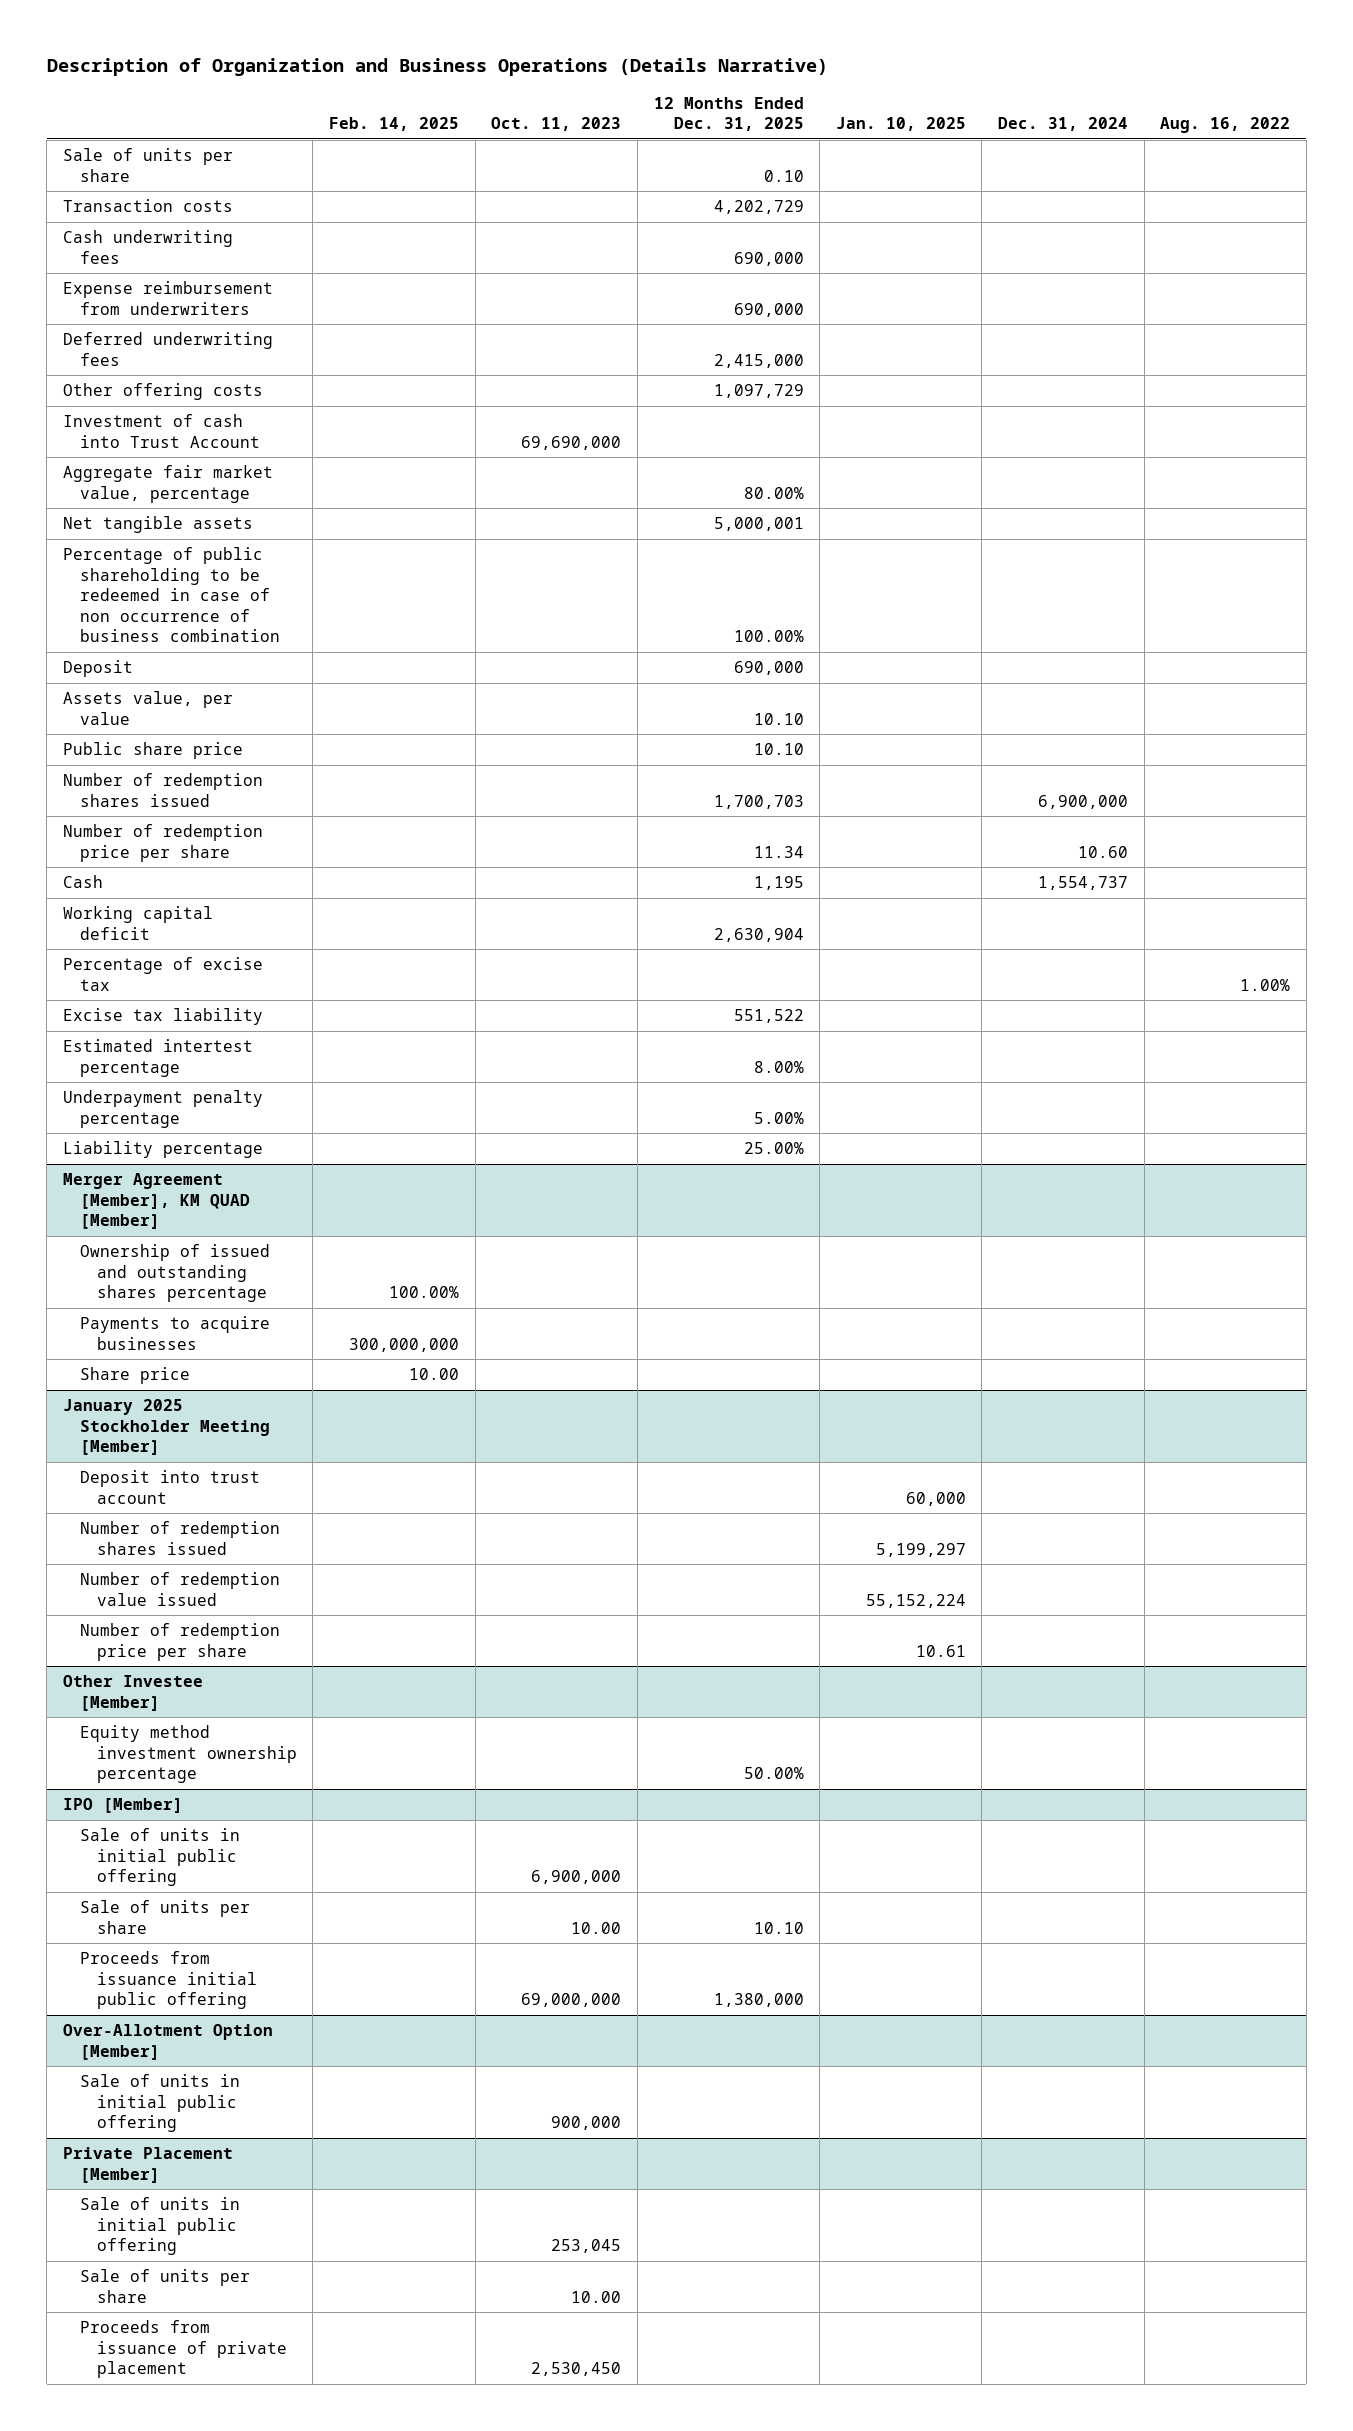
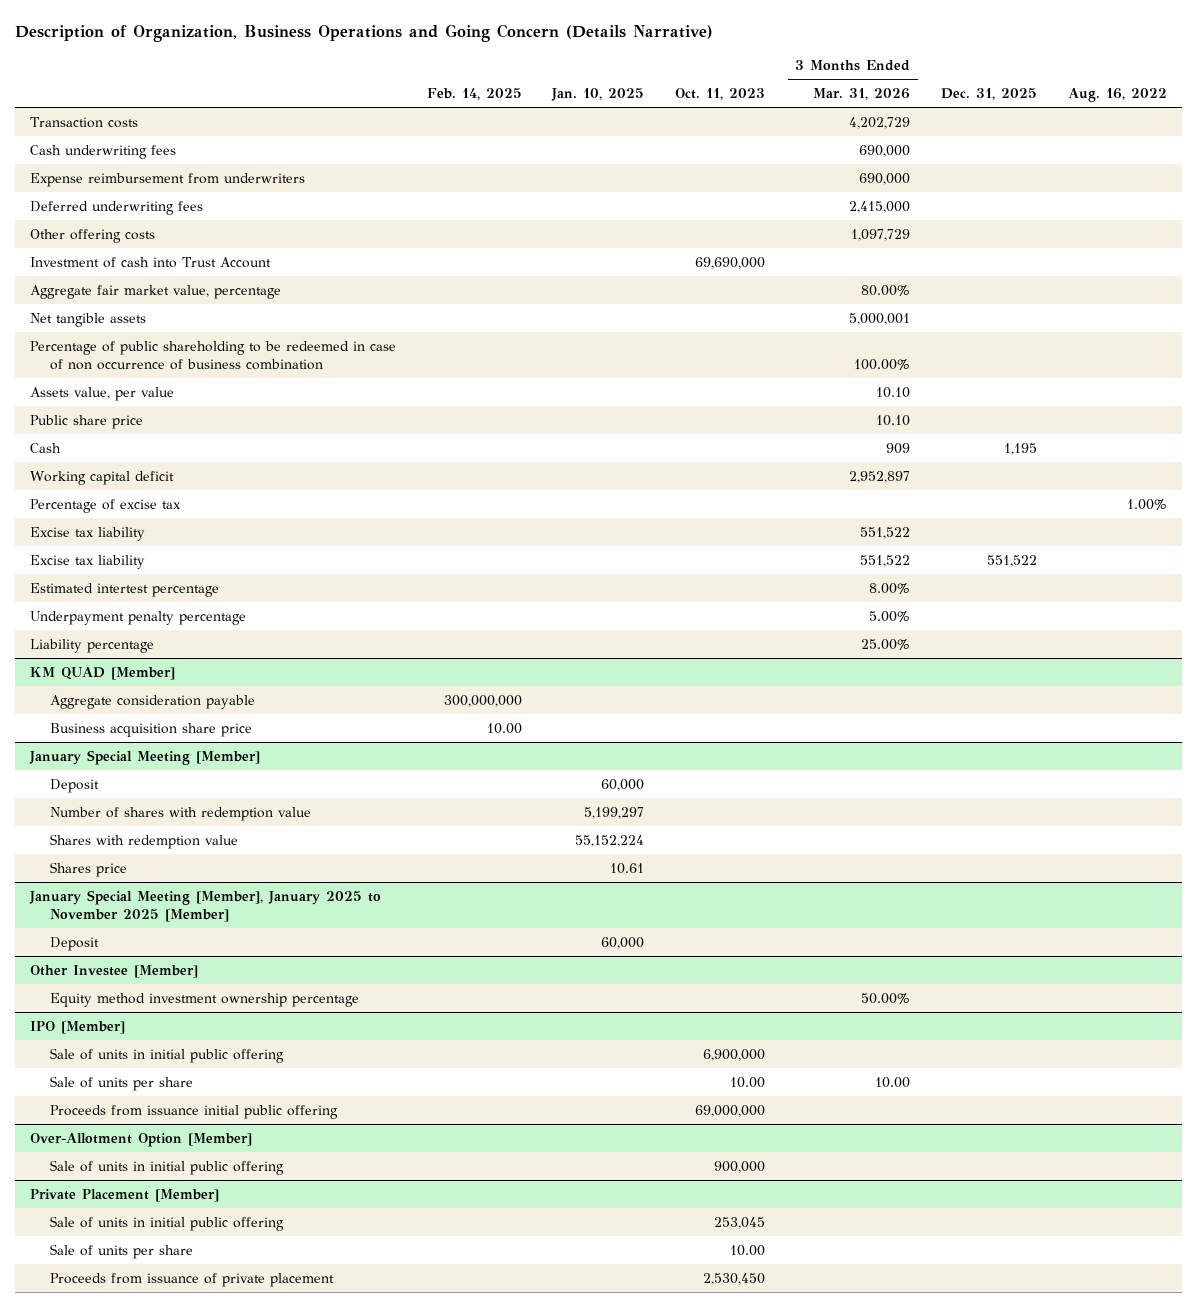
- Description of Organization and Business Operations (Details Narrative)
+ Description of Organization, Business Operations and Going Concern (Details Narrative)
- | Feb. 14, 2025 | Oct. 11, 2023 | 12 Months Ended Dec. 31, 2025 | Jan. 10, 2025 | Dec. 31, 2024 | Aug. 16, 2022
+ | Feb. 14, 2025 | Jan. 10, 2025 | Oct. 11, 2023 | 3 Months Ended Mar. 31, 2026 | Dec. 31, 2025 | Aug. 16, 2022
- Sale of units per share | | | 0.10 | | |
- Deposit | | | 690,000 | | |
- Number of redemption shares issued | | | 1,700,703 | | 6,900,000 |
- Number of redemption price per share | | | 11.34 | | 10.60 |
+ Excise tax liability | | | | 551,522 | 551,522 |
- Merger Agreement [Member], KM QUAD [Member]
- Ownership of issued and outstanding shares percentage | 100.00% | | | | |
- Payments to acquire businesses | 300,000,000 | | | | |
- Share price | 10.00 | | | | |
- January 2025 Stockholder Meeting [Member]
- Deposit into trust account | | | | 60,000 | |
- Number of redemption shares issued | | | | 5,199,297 | |
- Number of redemption value issued | | | | 55,152,224 | |
- Number of redemption price per share | | | | 10.61 | |
+ KM QUAD [Member]
+ Aggregate consideration payable | 300,000,000 | | | | |
+ Business acquisition share price | 10.00 | | | | |
+ January Special Meeting [Member]
+ Deposit | | 60,000 | | | |
+ Number of shares with redemption value | | 5,199,297 | | | |
+ Shares with redemption value | | 55,152,224 | | | |
+ Shares price | | 10.61 | | | |
+ January Special Meeting [Member], January 2025 to November 2025 [Member]
+ Deposit | | 60,000 | | | |

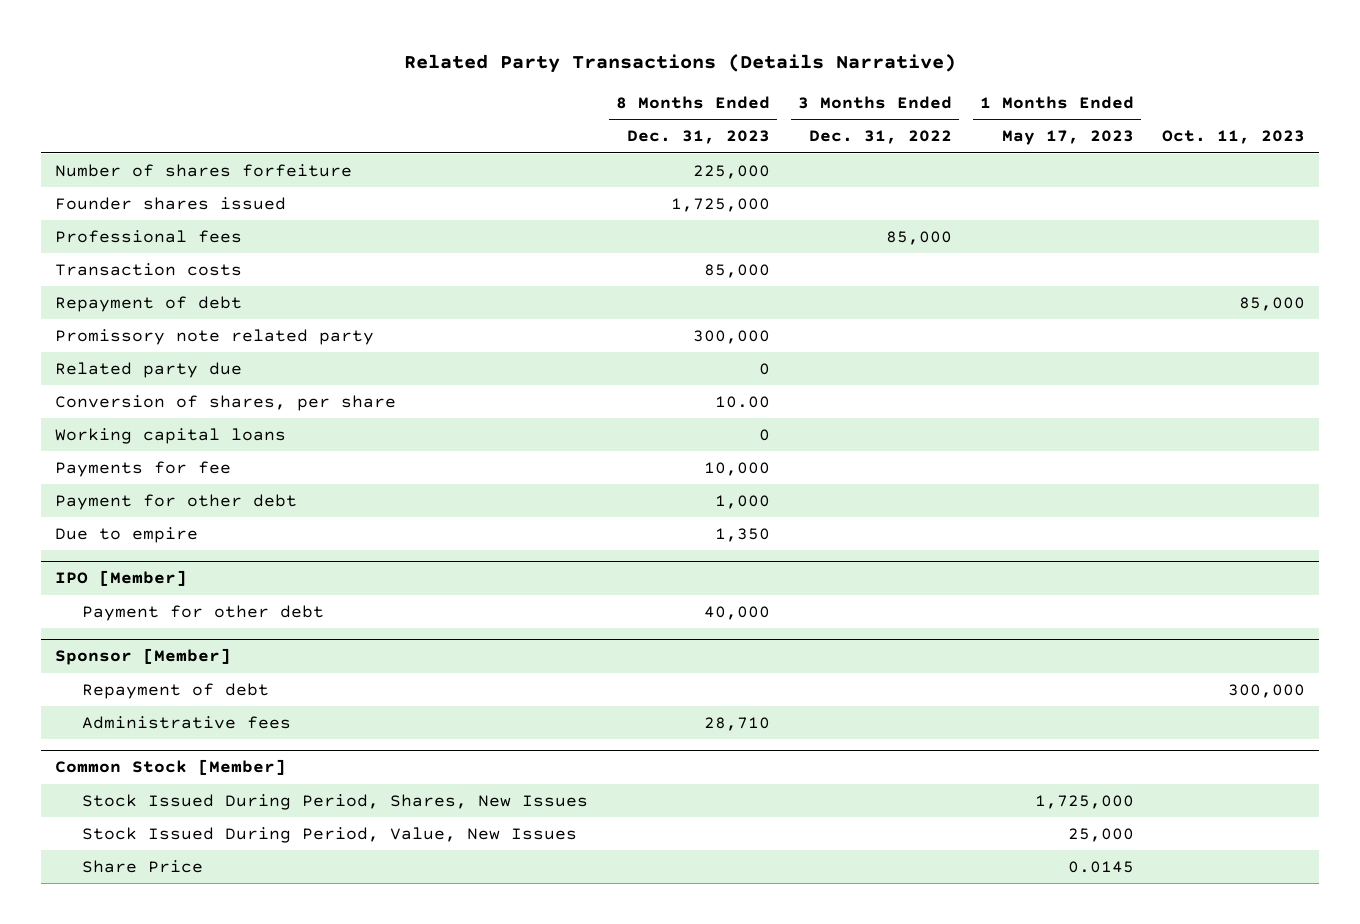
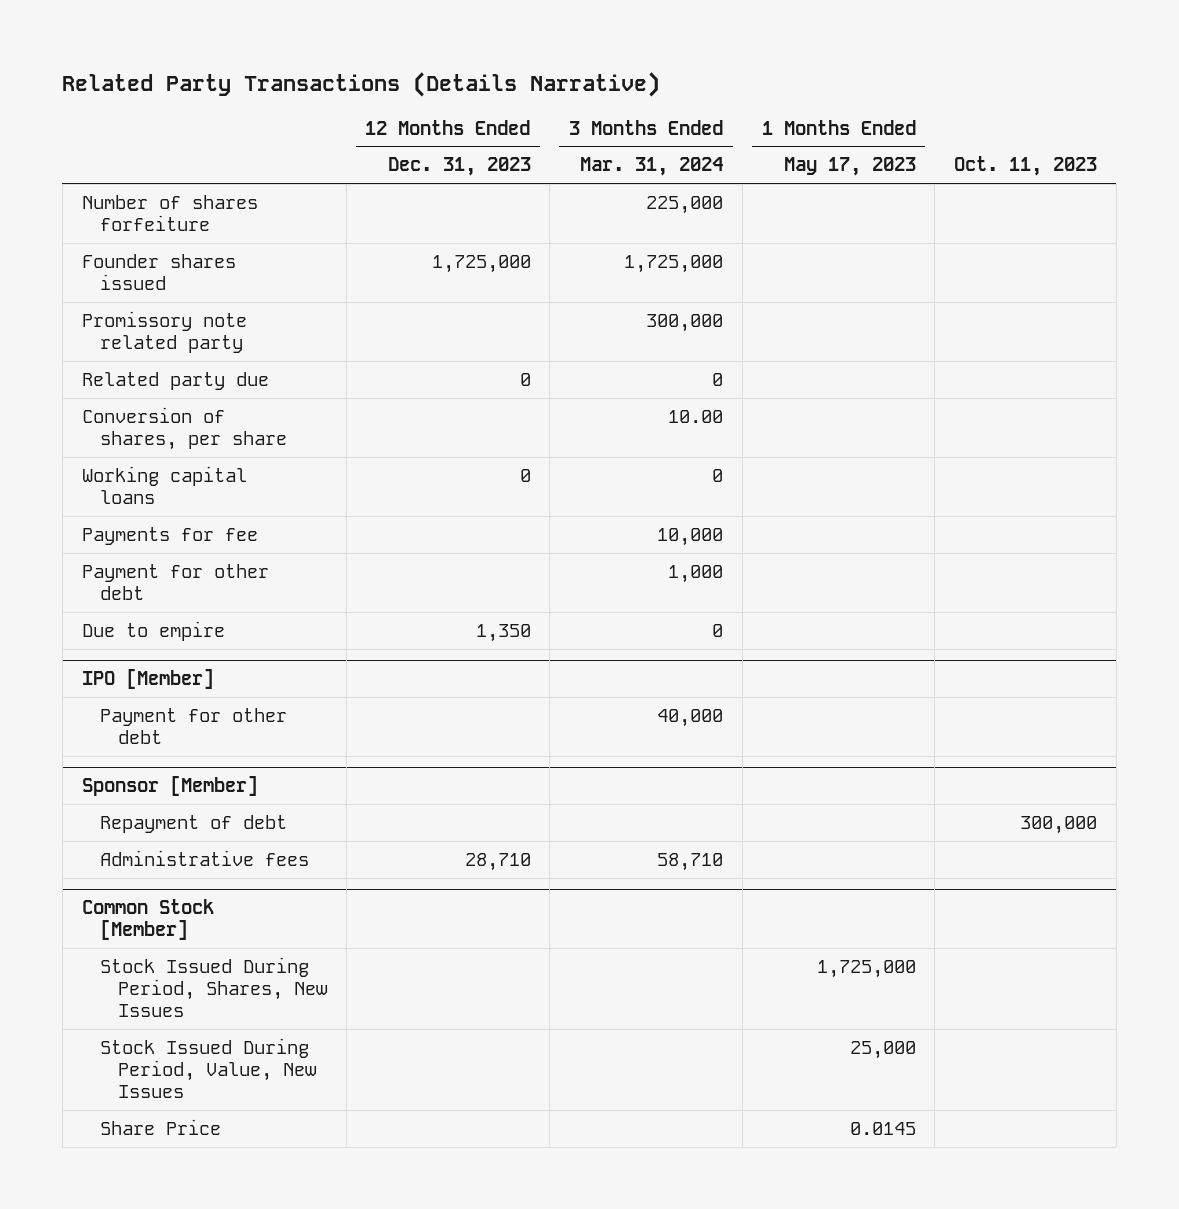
- | 8 Months Ended Dec. 31, 2023 | 3 Months Ended Dec. 31, 2022 | 1 Months Ended May 17, 2023 | Oct. 11, 2023
+ | 12 Months Ended Dec. 31, 2023 | 3 Months Ended Mar. 31, 2024 | 1 Months Ended May 17, 2023 | Oct. 11, 2023
- Professional fees | | 85,000 | |
- Transaction costs | 85,000 | | |
- Repayment of debt | | | | 85,000

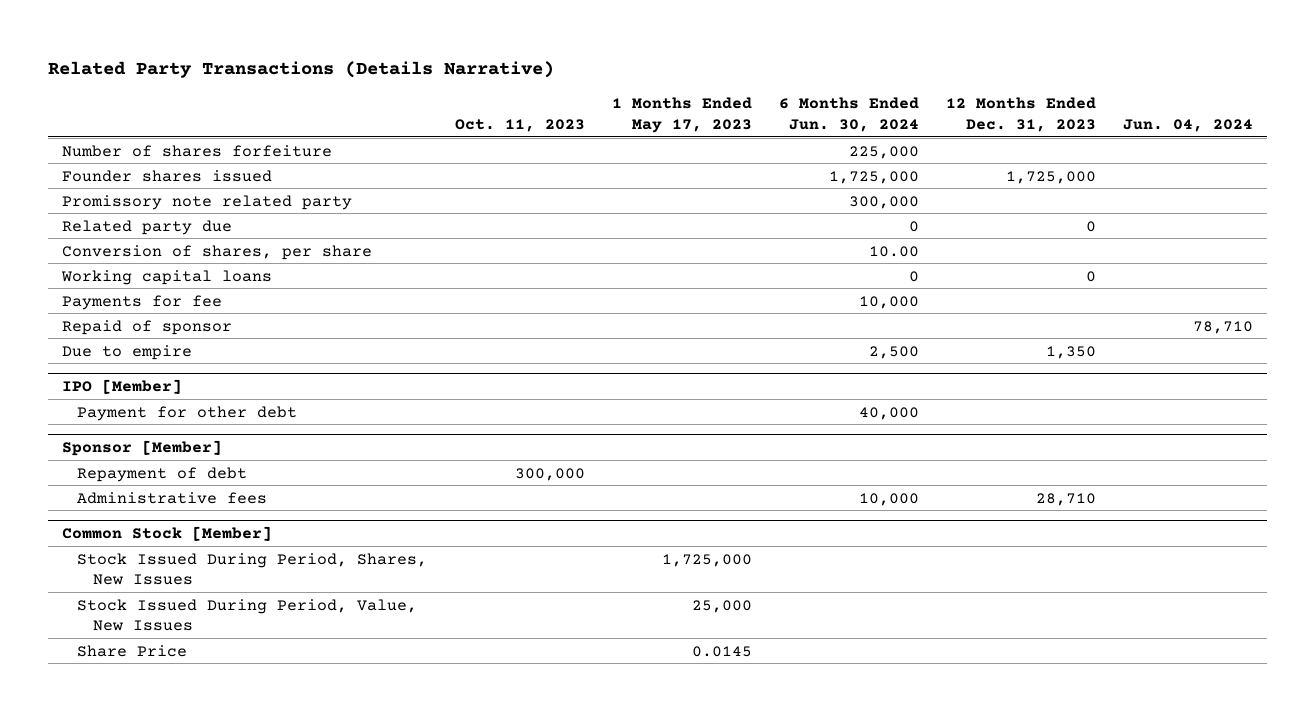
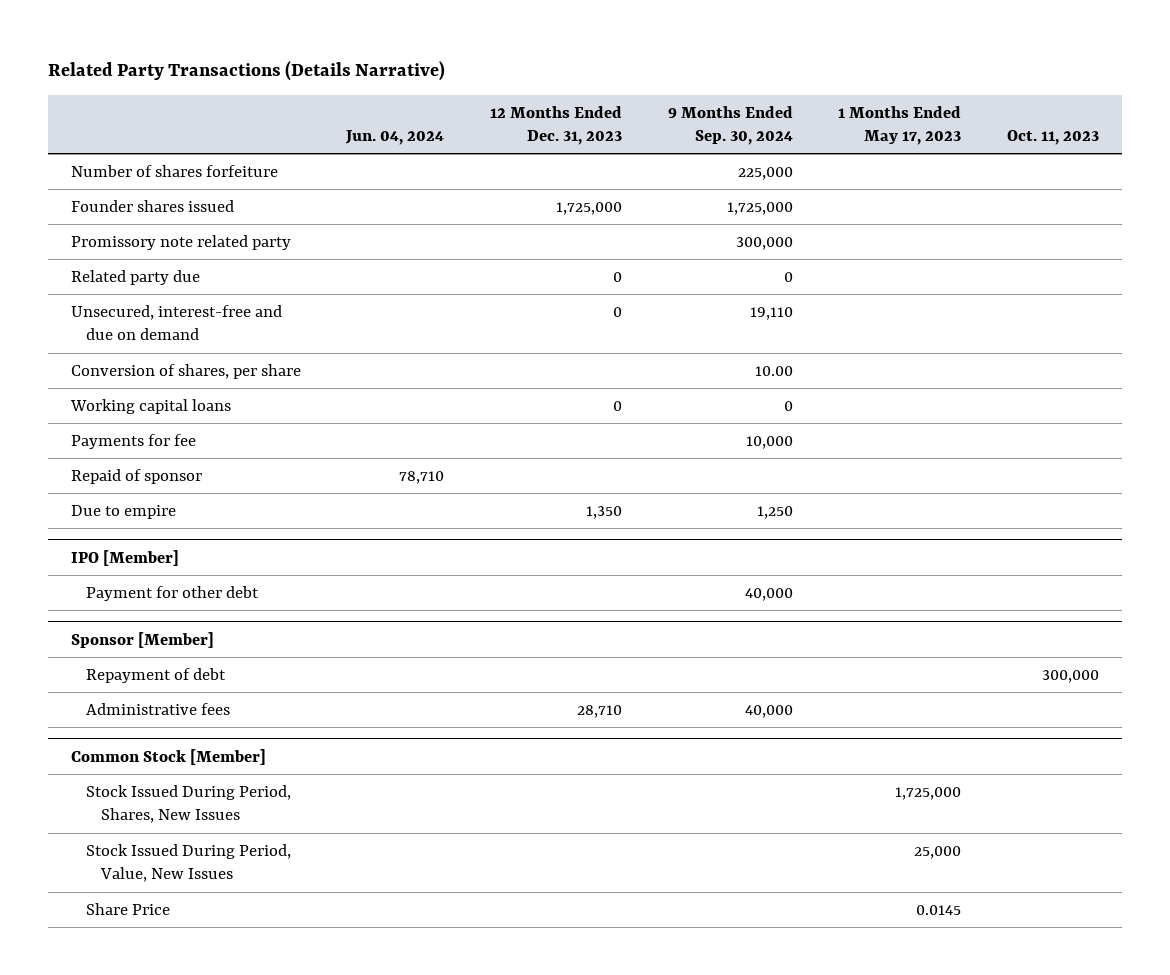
- | Oct. 11, 2023 | 1 Months Ended May 17, 2023 | 6 Months Ended Jun. 30, 2024 | 12 Months Ended Dec. 31, 2023 | Jun. 04, 2024
+ | Jun. 04, 2024 | 12 Months Ended Dec. 31, 2023 | 9 Months Ended Sep. 30, 2024 | 1 Months Ended May 17, 2023 | Oct. 11, 2023
+ Unsecured, interest-free and due on demand | | 0 | 19,110 | |

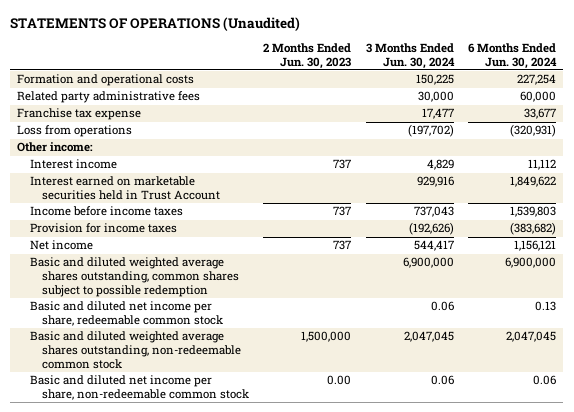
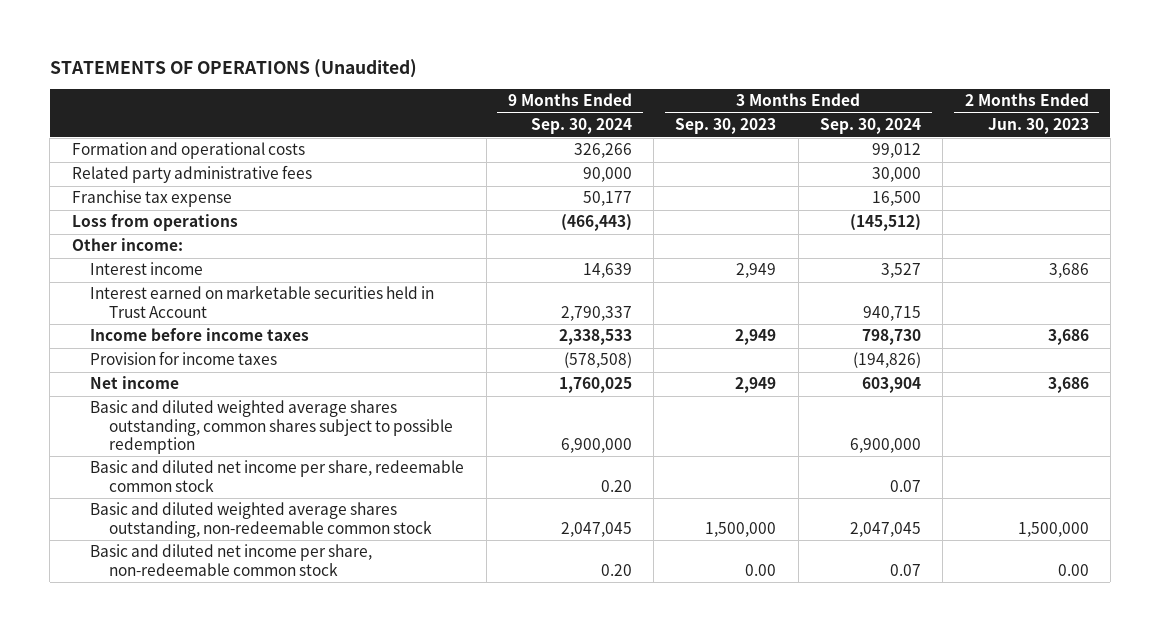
- | 2 Months Ended Jun. 30, 2023 | 3 Months Ended Jun. 30, 2024 | 6 Months Ended Jun. 30, 2024
+ | 9 Months Ended Sep. 30, 2024 | 3 Months Ended Sep. 30, 2023 | 3 Months Ended Sep. 30, 2024 | 2 Months Ended Jun. 30, 2023
- Interest income | 737 | 4,829 | 11,112
+ Interest income | 14,639 | 2,949 | 3,527 | 3,686
- Income before income taxes | 737 | 737,043 | 1,539,803
+ Income before income taxes | 2,338,533 | 2,949 | 798,730 | 3,686
- Net income | 737 | 544,417 | 1,156,121
+ Net income | 1,760,025 | 2,949 | 603,904 | 3,686

